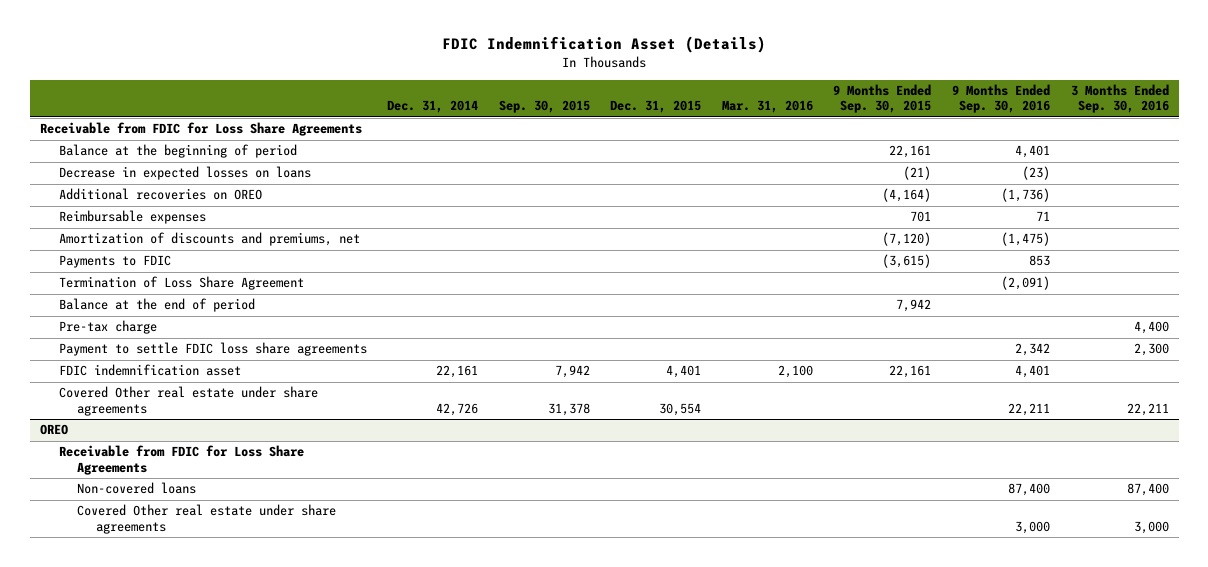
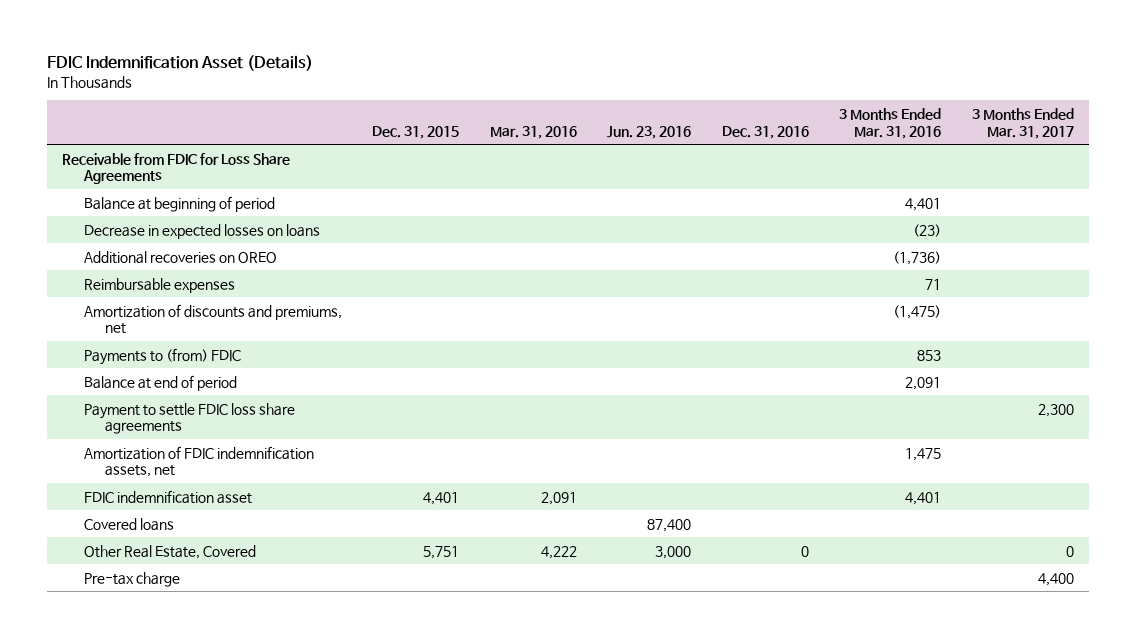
- | Dec. 31, 2014 | Sep. 30, 2015 | Dec. 31, 2015 | Mar. 31, 2016 | 9 Months Ended Sep. 30, 2015 | 9 Months Ended Sep. 30, 2016 | 3 Months Ended Sep. 30, 2016
+ | Dec. 31, 2015 | Mar. 31, 2016 | Jun. 23, 2016 | Dec. 31, 2016 | 3 Months Ended Mar. 31, 2016 | 3 Months Ended Mar. 31, 2017
- Balance at the beginning of period | | | | | 22,161 | 4,401 |
+ Balance at beginning of period | | | | | 4,401 |
- Payments to FDIC | | | | | (3,615) | 853 |
- Termination of Loss Share Agreement | | | | | | (2,091) |
- Balance at the end of period | | | | | 7,942 | |
+ Payments to (from) FDIC | | | | | 853 |
+ Balance at end of period | | | | | 2,091 |
- FDIC indemnification asset | 22,161 | 7,942 | 4,401 | 2,100 | 22,161 | 4,401 |
- Covered Other real estate under share agreements | 42,726 | 31,378 | 30,554 | | | 22,211 | 22,211
- OREO
- Receivable from FDIC for Loss Share Agreements
- Non-covered loans | | | | | | 87,400 | 87,400
- Covered Other real estate under share agreements | | | | | | 3,000 | 3,000
+ Amortization of FDIC indemnification assets, net | | | | | 1,475 |
+ FDIC indemnification asset | 4,401 | 2,091 | | | 4,401 |
+ Covered loans | | | 87,400 | | |
+ Other Real Estate, Covered | 5,751 | 4,222 | 3,000 | 0 | | 0
moved down: Pre-tax charge | | | | | | 4,400

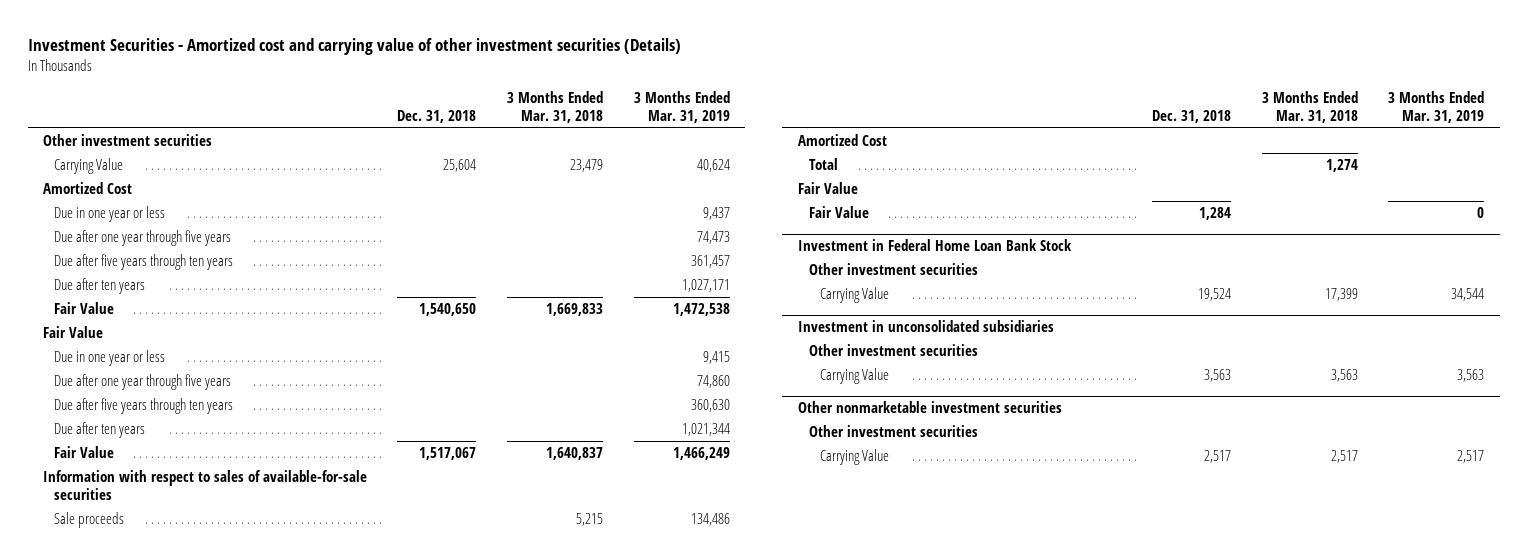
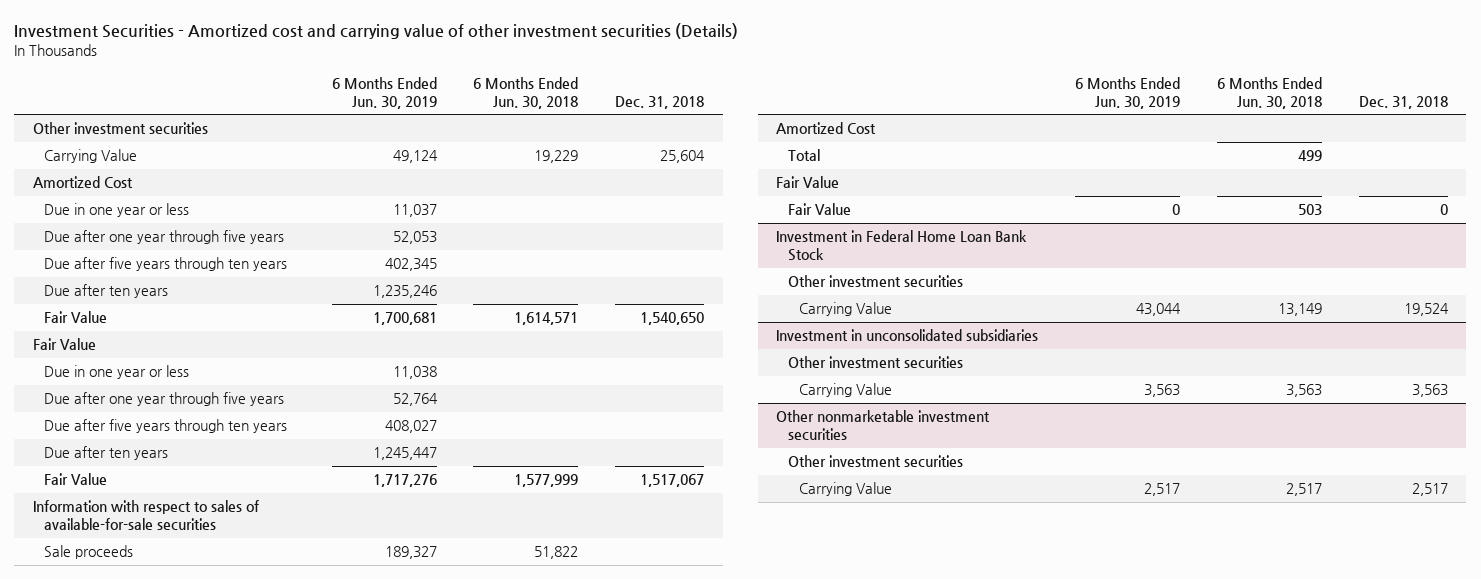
- | Dec. 31, 2018 | 3 Months Ended Mar. 31, 2018 | 3 Months Ended Mar. 31, 2019
+ | 6 Months Ended Jun. 30, 2019 | 6 Months Ended Jun. 30, 2018 | Dec. 31, 2018
- Fair Value | 1,284 | | 0
+ Fair Value | 0 | 503 | 0

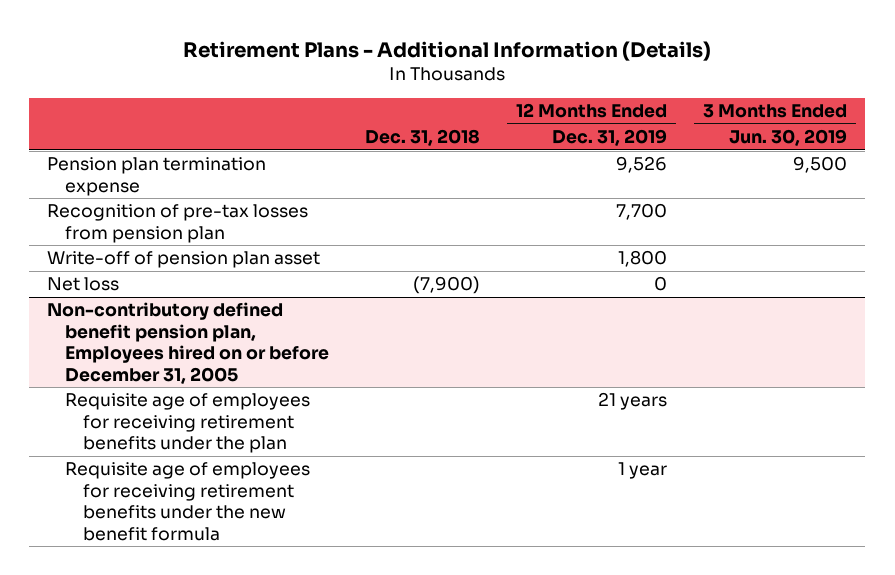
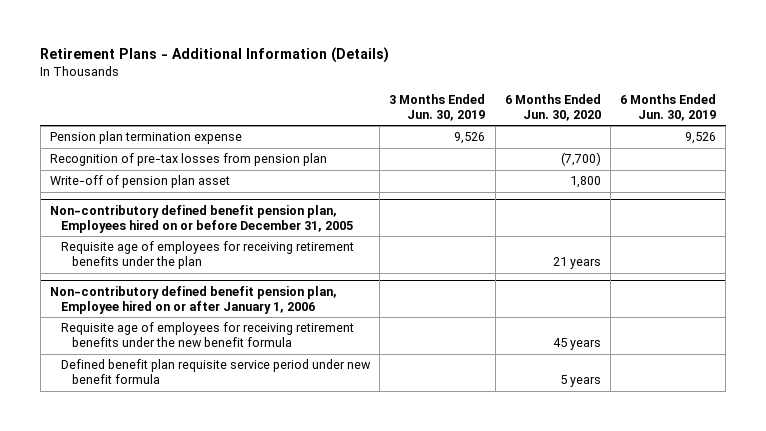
- | Dec. 31, 2018 | 12 Months Ended Dec. 31, 2019 | 3 Months Ended Jun. 30, 2019
+ | 3 Months Ended Jun. 30, 2019 | 6 Months Ended Jun. 30, 2020 | 6 Months Ended Jun. 30, 2019
- Pension plan termination expense | | 9,526 | 9,500
+ Pension plan termination expense | 9,526 | | 9,526
- Net loss | (7,900) | 0 |
@ Non-contributory defined benefit pension plan, Employees hired on or before December 31, 2005
- Requisite age of employees for receiving retirement benefits under the new benefit formula | | 1 year |
+ Non-contributory defined benefit pension plan, Employee hired on or after January 1, 2006
+ Requisite age of employees for receiving retirement benefits under the new benefit formula | | 45 years |
+ Defined benefit plan requisite service period under new benefit formula | | 5 years |

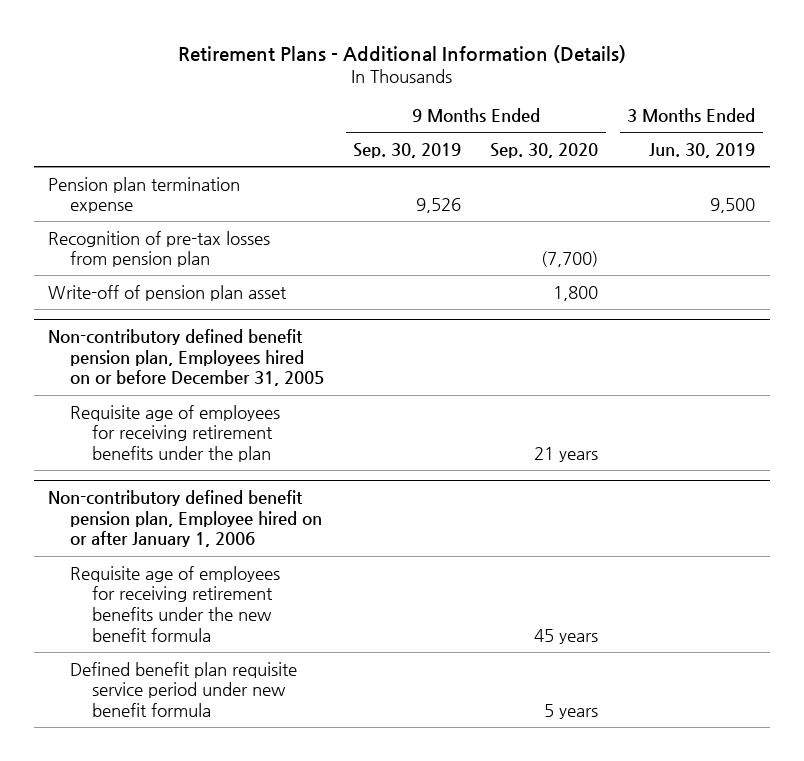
- | 3 Months Ended Jun. 30, 2019 | 6 Months Ended Jun. 30, 2020 | 6 Months Ended Jun. 30, 2019
+ | 9 Months Ended Sep. 30, 2019 | 9 Months Ended Sep. 30, 2020 | 3 Months Ended Jun. 30, 2019
- Pension plan termination expense | 9,526 | | 9,526
+ Pension plan termination expense | 9,526 | | 9,500

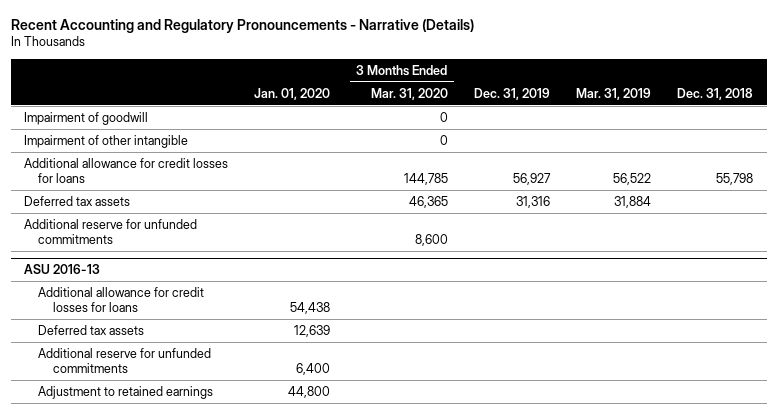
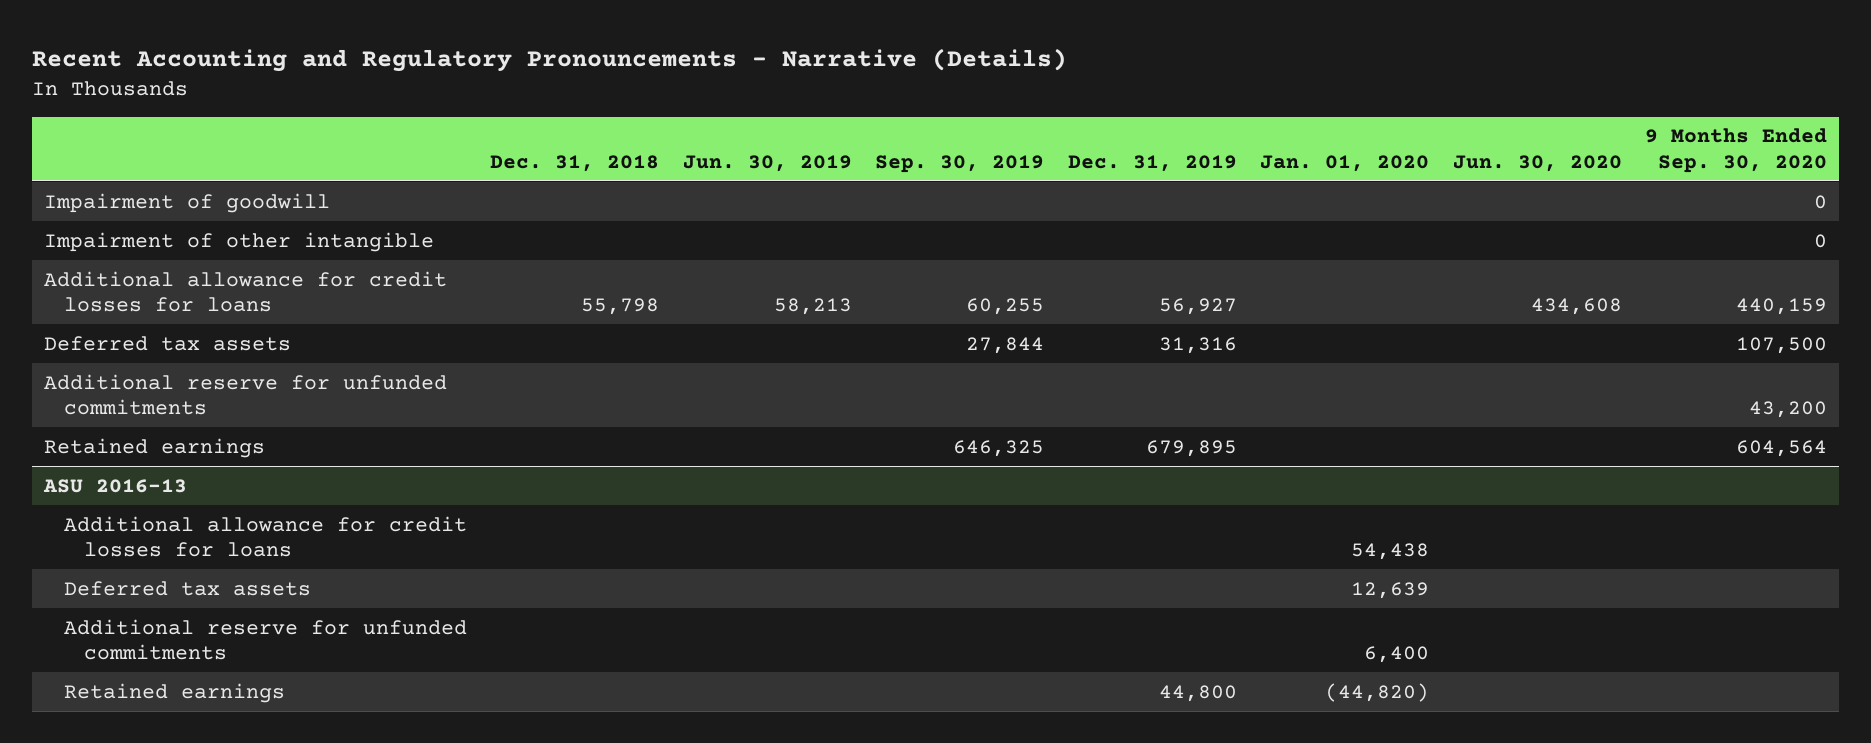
- | Jan. 01, 2020 | 3 Months Ended Mar. 31, 2020 | Dec. 31, 2019 | Mar. 31, 2019 | Dec. 31, 2018
+ | Dec. 31, 2018 | Jun. 30, 2019 | Sep. 30, 2019 | Dec. 31, 2019 | Jan. 01, 2020 | Jun. 30, 2020 | 9 Months Ended Sep. 30, 2020
+ Retained earnings | | | 646,325 | 679,895 | | | 604,564
@ ASU 2016-13
- Adjustment to retained earnings | 44,800 | | | |
+ Retained earnings | | | | 44,800 | (44,820) | |

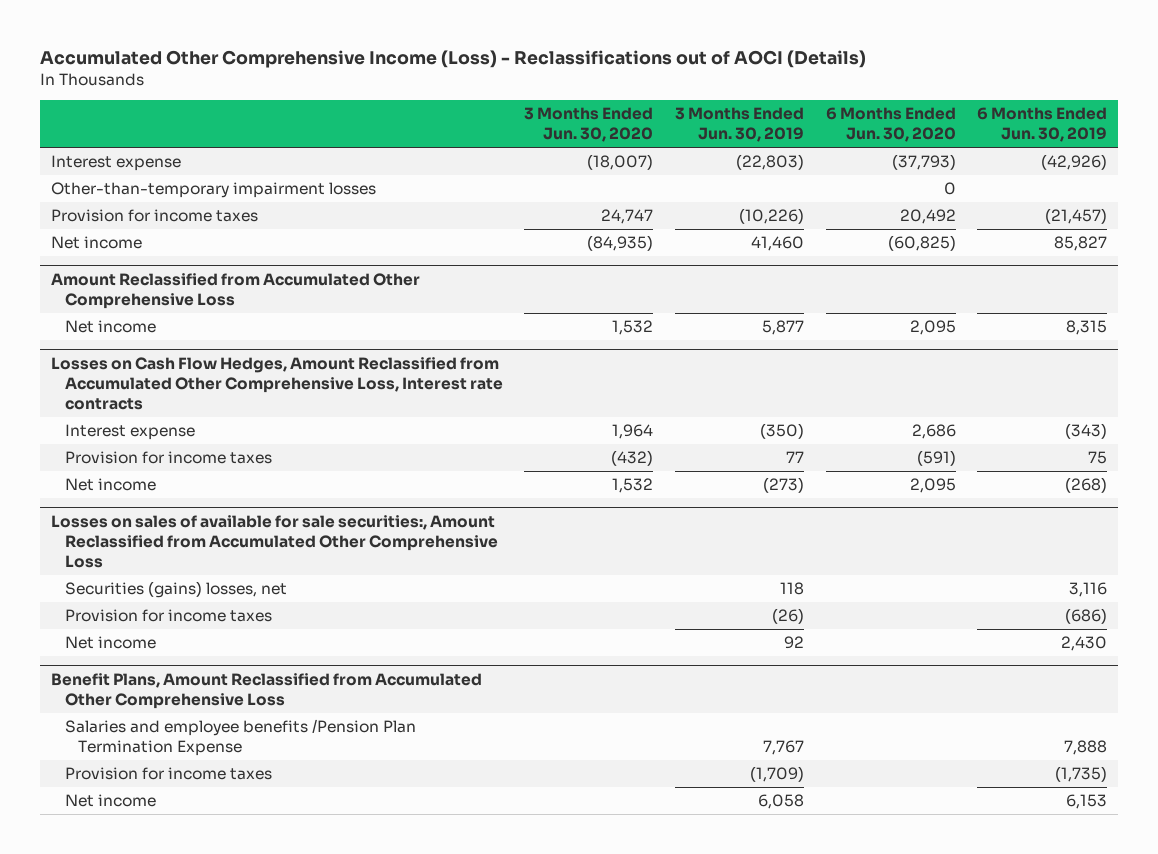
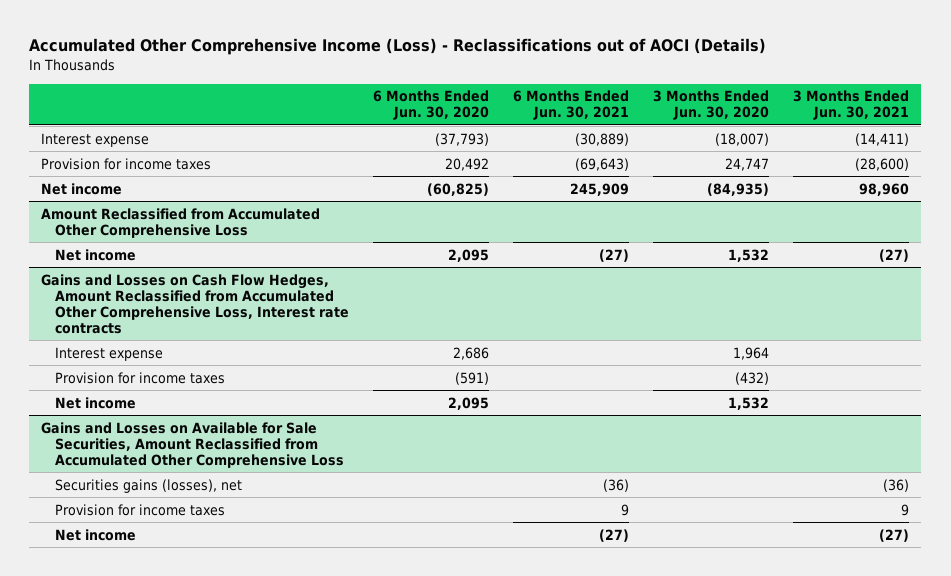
- | 3 Months Ended Jun. 30, 2020 | 3 Months Ended Jun. 30, 2019 | 6 Months Ended Jun. 30, 2020 | 6 Months Ended Jun. 30, 2019
+ | 6 Months Ended Jun. 30, 2020 | 6 Months Ended Jun. 30, 2021 | 3 Months Ended Jun. 30, 2020 | 3 Months Ended Jun. 30, 2021
- Other-than-temporary impairment losses | | | 0 |
- Losses on Cash Flow Hedges, Amount Reclassified from Accumulated Other Comprehensive Loss, Interest rate contracts
+ Gains and Losses on Cash Flow Hedges, Amount Reclassified from Accumulated Other Comprehensive Loss, Interest rate contracts
- Losses on sales of available for sale securities:, Amount Reclassified from Accumulated Other Comprehensive Loss
- Securities (gains) losses, net | | 118 | | 3,116
+ Gains and Losses on Available for Sale Securities, Amount Reclassified from Accumulated Other Comprehensive Loss
+ Securities gains (losses), net | | (36) | | (36)
- Benefit Plans, Amount Reclassified from Accumulated Other Comprehensive Loss
- Salaries and employee benefits /Pension Plan Termination Expense | | 7,767 | | 7,888
- Provision for income taxes | | (1,709) | | (1,735)
- Net income | | 6,058 | | 6,153

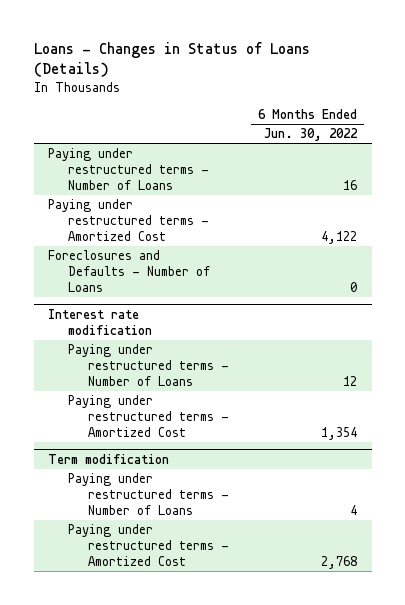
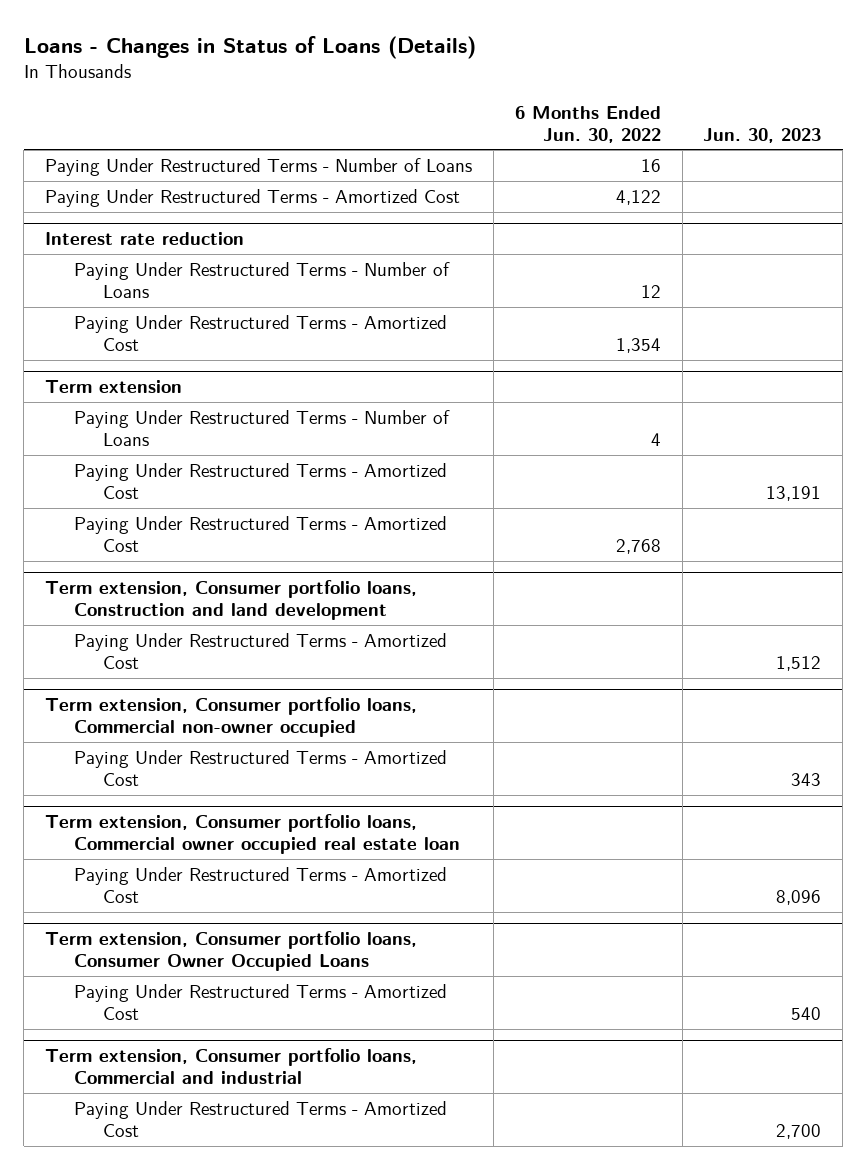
- | 6 Months Ended Jun. 30, 2022
+ | 6 Months Ended Jun. 30, 2022 | Jun. 30, 2023
- Paying under restructured terms - Number of Loans | 16
- Paying under restructured terms - Amortized Cost | 4,122
- Foreclosures and Defaults - Number of Loans | 0
- Interest rate modification
- Paying under restructured terms - Number of Loans | 12
- Paying under restructured terms - Amortized Cost | 1,354
- Term modification
- Paying under restructured terms - Number of Loans | 4
- Paying under restructured terms - Amortized Cost | 2,768
+ Paying Under Restructured Terms - Number of Loans | 16 |
+ Paying Under Restructured Terms - Amortized Cost | 4,122 |
+ Interest rate reduction
+ Paying Under Restructured Terms - Number of Loans | 12 |
+ Paying Under Restructured Terms - Amortized Cost | 1,354 |
+ Term extension
+ Paying Under Restructured Terms - Number of Loans | 4 |
+ Paying Under Restructured Terms - Amortized Cost | | 13,191
+ Paying Under Restructured Terms - Amortized Cost | 2,768 |
+ Term extension, Consumer portfolio loans, Construction and land development
+ Paying Under Restructured Terms - Amortized Cost | | 1,512
+ Term extension, Consumer portfolio loans, Commercial non-owner occupied
+ Paying Under Restructured Terms - Amortized Cost | | 343
+ Term extension, Consumer portfolio loans, Commercial owner occupied real estate loan
+ Paying Under Restructured Terms - Amortized Cost | | 8,096
+ Term extension, Consumer portfolio loans, Consumer Owner Occupied Loans
+ Paying Under Restructured Terms - Amortized Cost | | 540
+ Term extension, Consumer portfolio loans, Commercial and industrial
+ Paying Under Restructured Terms - Amortized Cost | | 2,700

